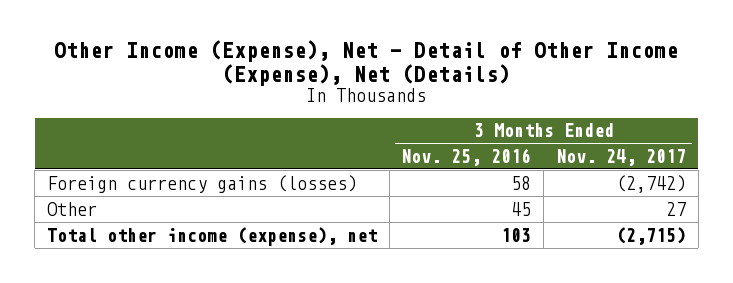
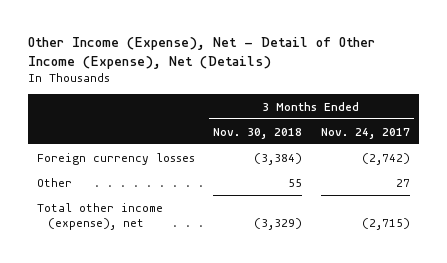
- | 3 Months Ended Nov. 25, 2016 | 3 Months Ended Nov. 24, 2017
+ | 3 Months Ended Nov. 30, 2018 | 3 Months Ended Nov. 24, 2017
- Foreign currency gains (losses) | 58 | (2,742)
+ Foreign currency losses | (3,384) | (2,742)

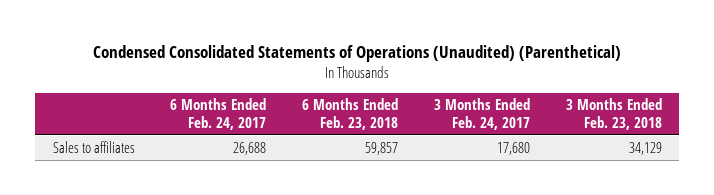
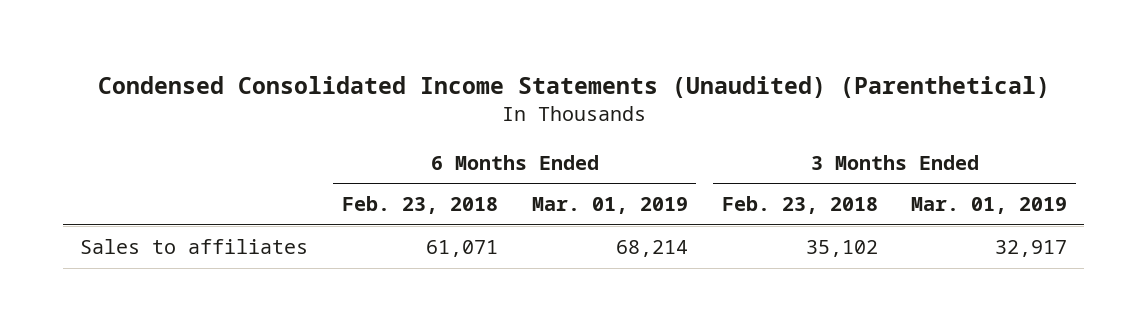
- Condensed Consolidated Statements of Operations (Unaudited) (Parenthetical)
+ Condensed Consolidated Income Statements (Unaudited) (Parenthetical)
- | 6 Months Ended Feb. 24, 2017 | 6 Months Ended Feb. 23, 2018 | 3 Months Ended Feb. 24, 2017 | 3 Months Ended Feb. 23, 2018
+ | 6 Months Ended Feb. 23, 2018 | 6 Months Ended Mar. 01, 2019 | 3 Months Ended Feb. 23, 2018 | 3 Months Ended Mar. 01, 2019
- Sales to affiliates | 26,688 | 59,857 | 17,680 | 34,129
+ Sales to affiliates | 61,071 | 68,214 | 35,102 | 32,917

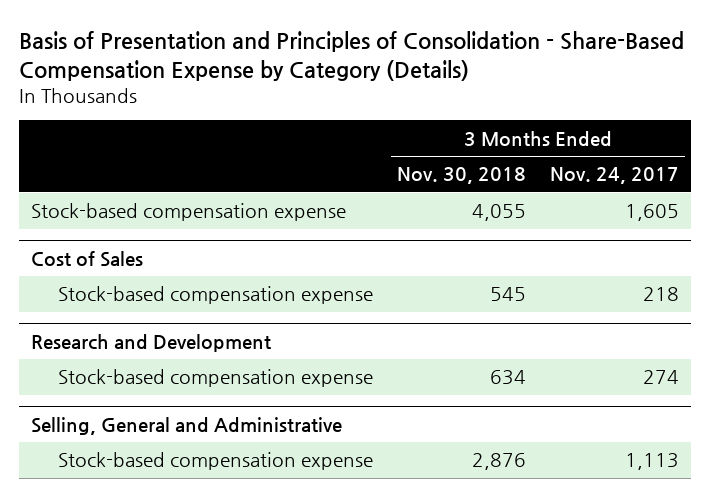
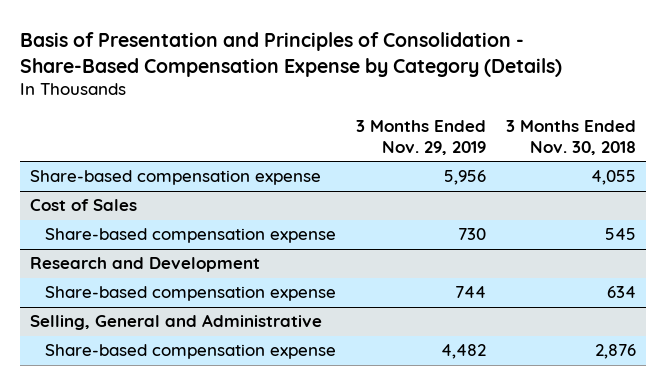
- | 3 Months Ended Nov. 30, 2018 | 3 Months Ended Nov. 24, 2017
+ | 3 Months Ended Nov. 29, 2019 | 3 Months Ended Nov. 30, 2018
- Stock-based compensation expense | 4,055 | 1,605
+ Share-based compensation expense | 5,956 | 4,055
@ Cost of Sales
- Stock-based compensation expense | 545 | 218
+ Share-based compensation expense | 730 | 545
@ Research and Development
- Stock-based compensation expense | 634 | 274
+ Share-based compensation expense | 744 | 634
@ Selling, General and Administrative
- Stock-based compensation expense | 2,876 | 1,113
+ Share-based compensation expense | 4,482 | 2,876

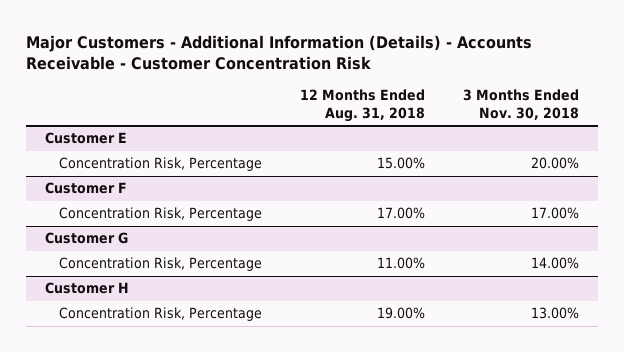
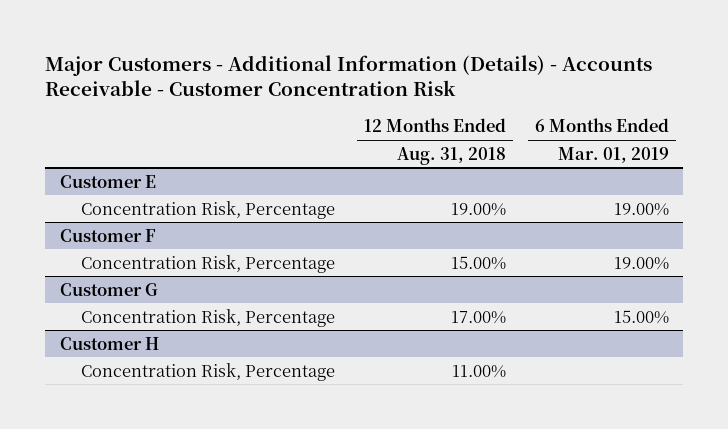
- | 12 Months Ended Aug. 31, 2018 | 3 Months Ended Nov. 30, 2018
+ | 12 Months Ended Aug. 31, 2018 | 6 Months Ended Mar. 01, 2019
@ Customer E
- Concentration Risk, Percentage | 15.00% | 20.00%
+ Concentration Risk, Percentage | 19.00% | 19.00%
@ Customer F
- Concentration Risk, Percentage | 17.00% | 17.00%
+ Concentration Risk, Percentage | 15.00% | 19.00%
@ Customer G
- Concentration Risk, Percentage | 11.00% | 14.00%
+ Concentration Risk, Percentage | 17.00% | 15.00%
@ Customer H
- Concentration Risk, Percentage | 19.00% | 13.00%
+ Concentration Risk, Percentage | 11.00% |

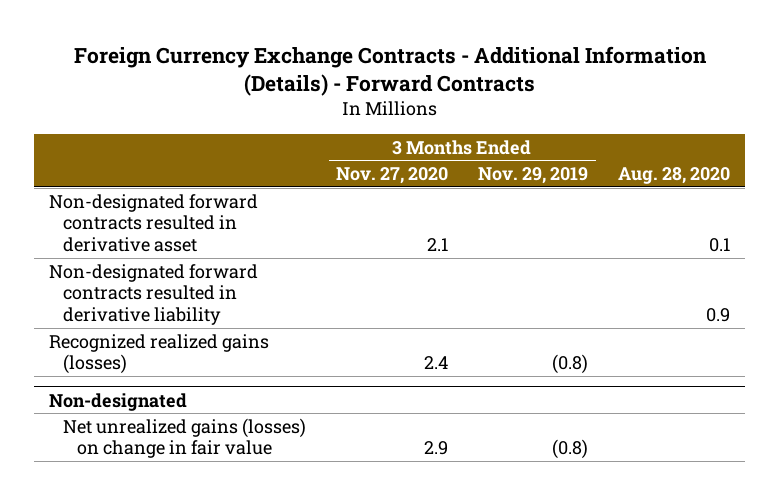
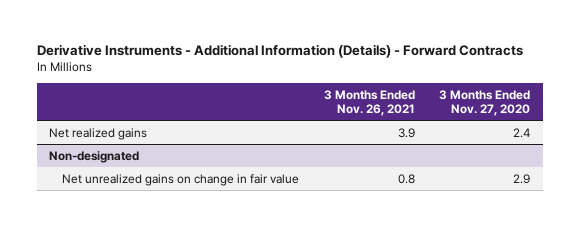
- Foreign Currency Exchange Contracts - Additional Information (Details) - Forward Contracts
+ Derivative Instruments - Additional Information (Details) - Forward Contracts
- | 3 Months Ended Nov. 27, 2020 | 3 Months Ended Nov. 29, 2019 | Aug. 28, 2020
+ | 3 Months Ended Nov. 26, 2021 | 3 Months Ended Nov. 27, 2020
- Non-designated forward contracts resulted in derivative asset | 2.1 | | 0.1
- Non-designated forward contracts resulted in derivative liability | | | 0.9
- Recognized realized gains (losses) | 2.4 | (0.8) |
+ Net realized gains | 3.9 | 2.4
@ Non-designated
- Net unrealized gains (losses) on change in fair value | 2.9 | (0.8) |
+ Net unrealized gains on change in fair value | 0.8 | 2.9

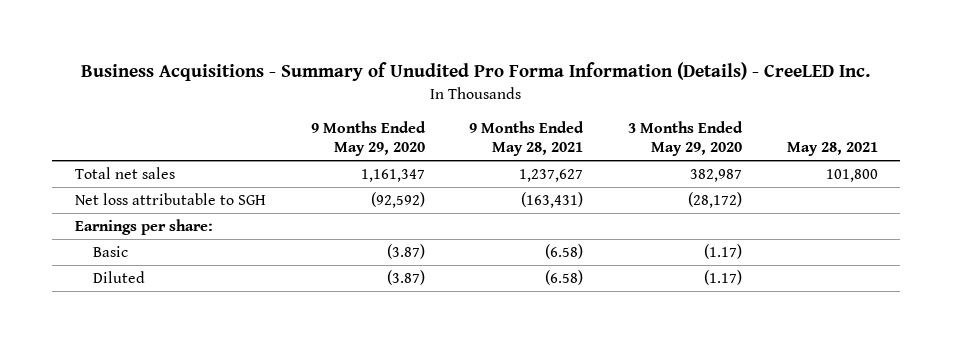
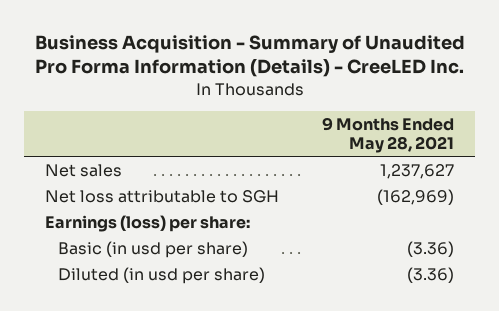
- Business Acquisitions - Summary of Unudited Pro Forma Information (Details) - CreeLED Inc.
+ Business Acquisition - Summary of Unaudited Pro Forma Information (Details) - CreeLED Inc.
- | 9 Months Ended May 29, 2020 | 9 Months Ended May 28, 2021 | 3 Months Ended May 29, 2020 | May 28, 2021
+ | 9 Months Ended May 28, 2021
- Total net sales | 1,161,347 | 1,237,627 | 382,987 | 101,800
- Net loss attributable to SGH | (92,592) | (163,431) | (28,172) |
- Earnings per share:
- Basic | (3.87) | (6.58) | (1.17) |
- Diluted | (3.87) | (6.58) | (1.17) |
+ Net sales | 1,237,627
+ Net loss attributable to SGH | (162,969)
+ Earnings (loss) per share:
+ Basic (in usd per share) | (3.36)
+ Diluted (in usd per share) | (3.36)

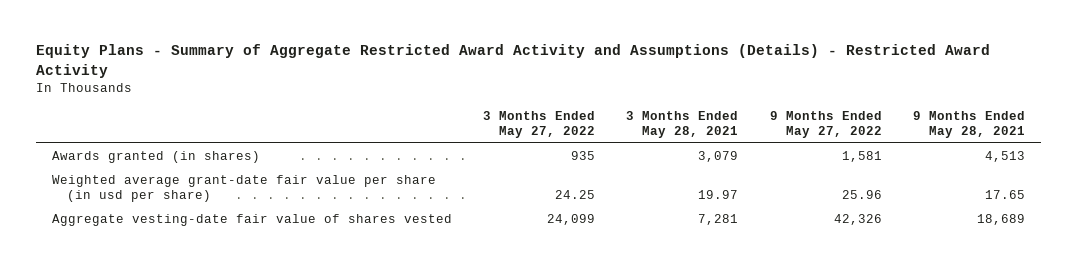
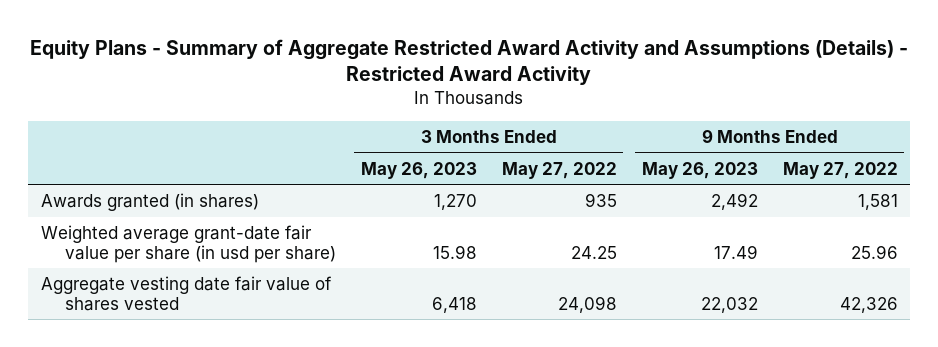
- | 3 Months Ended May 27, 2022 | 3 Months Ended May 28, 2021 | 9 Months Ended May 27, 2022 | 9 Months Ended May 28, 2021
+ | 3 Months Ended May 26, 2023 | 3 Months Ended May 27, 2022 | 9 Months Ended May 26, 2023 | 9 Months Ended May 27, 2022
- Aggregate vesting-date fair value of shares vested | 24,099 | 7,281 | 42,326 | 18,689
+ Aggregate vesting date fair value of shares vested | 6,418 | 24,098 | 22,032 | 42,326

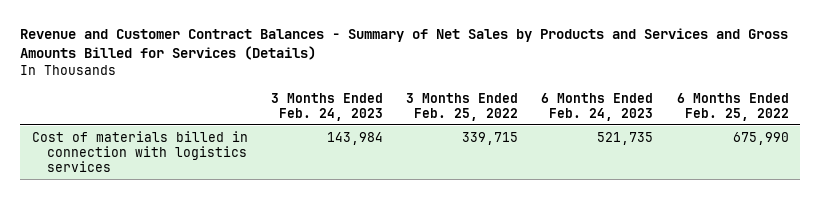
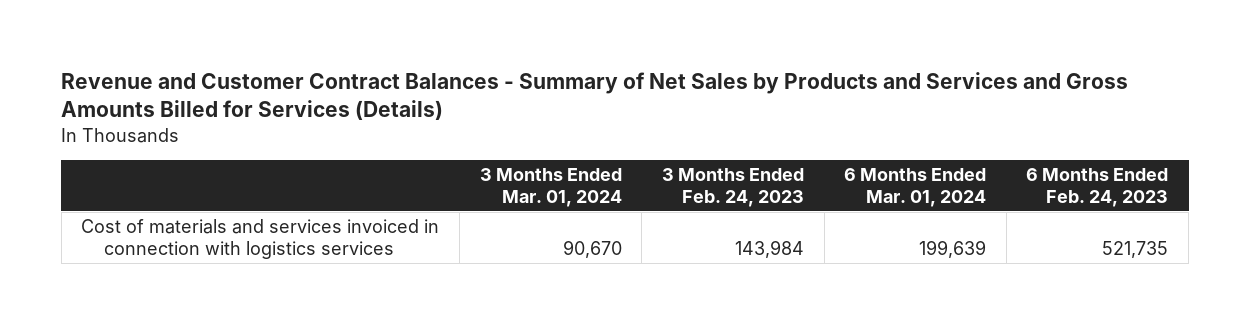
- | 3 Months Ended Feb. 24, 2023 | 3 Months Ended Feb. 25, 2022 | 6 Months Ended Feb. 24, 2023 | 6 Months Ended Feb. 25, 2022
+ | 3 Months Ended Mar. 01, 2024 | 3 Months Ended Feb. 24, 2023 | 6 Months Ended Mar. 01, 2024 | 6 Months Ended Feb. 24, 2023
- Cost of materials billed in connection with logistics services | 143,984 | 339,715 | 521,735 | 675,990
+ Cost of materials and services invoiced in connection with logistics services | 90,670 | 143,984 | 199,639 | 521,735

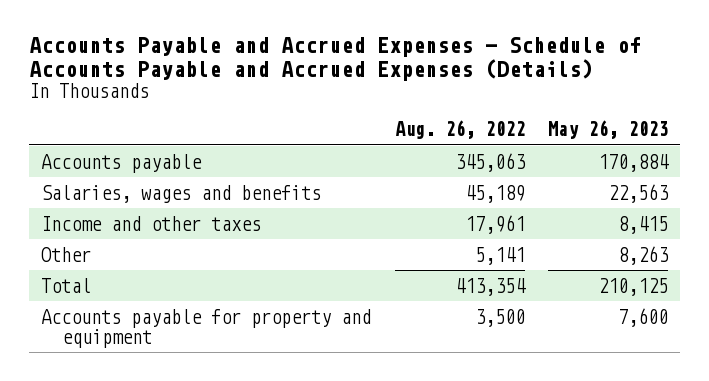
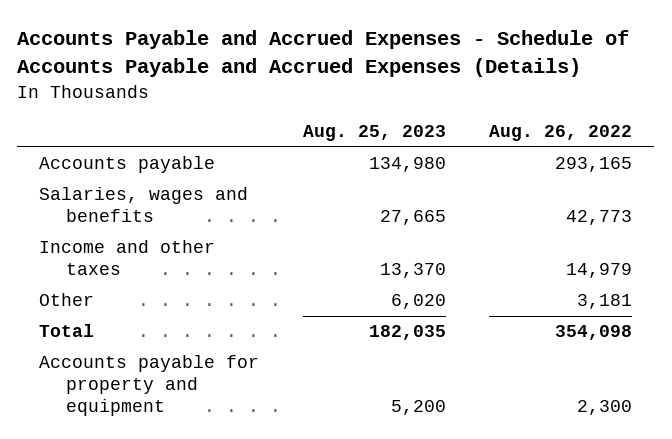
- | Aug. 26, 2022 | May 26, 2023
+ | Aug. 25, 2023 | Aug. 26, 2022
- Accounts payable | 345,063 | 170,884
- Salaries, wages and benefits | 45,189 | 22,563
- Income and other taxes | 17,961 | 8,415
- Other | 5,141 | 8,263
- Total | 413,354 | 210,125
- Accounts payable for property and equipment | 3,500 | 7,600
+ Accounts payable | 134,980 | 293,165
+ Salaries, wages and benefits | 27,665 | 42,773
+ Income and other taxes | 13,370 | 14,979
+ Other | 6,020 | 3,181
+ Total | 182,035 | 354,098
+ Accounts payable for property and equipment | 5,200 | 2,300

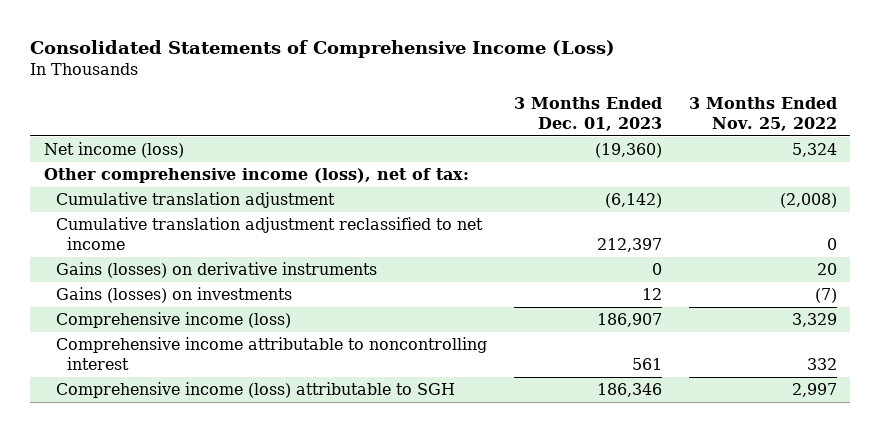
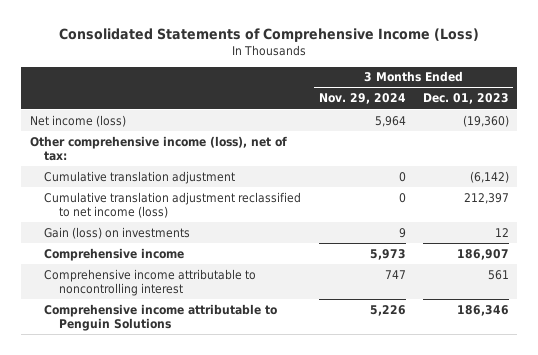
- | 3 Months Ended Dec. 01, 2023 | 3 Months Ended Nov. 25, 2022
+ | 3 Months Ended Nov. 29, 2024 | 3 Months Ended Dec. 01, 2023
- Cumulative translation adjustment reclassified to net income | 212,397 | 0
- Gains (losses) on derivative instruments | 0 | 20
- Gains (losses) on investments | 12 | (7)
- Comprehensive income (loss) | 186,907 | 3,329
+ Cumulative translation adjustment reclassified to net income (loss) | 0 | 212,397
+ Gain (loss) on investments | 9 | 12
+ Comprehensive income | 5,973 | 186,907
- Comprehensive income (loss) attributable to SGH | 186,346 | 2,997
+ Comprehensive income attributable to Penguin Solutions | 5,226 | 186,346

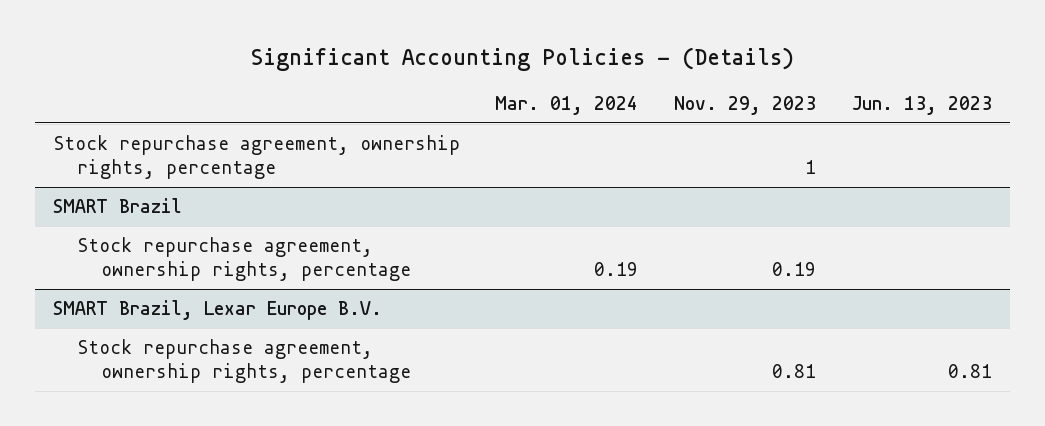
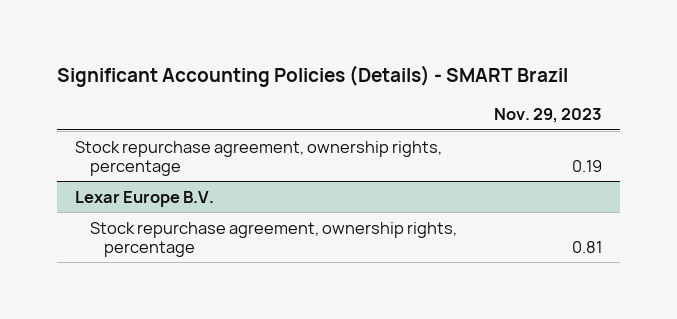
- Significant Accounting Policies - (Details)
+ Significant Accounting Policies (Details) - SMART Brazil
- | Mar. 01, 2024 | Nov. 29, 2023 | Jun. 13, 2023
+ | Nov. 29, 2023
- Stock repurchase agreement, ownership rights, percentage | | 1 |
- SMART Brazil
- SMART Brazil, Lexar Europe B.V.
+ Lexar Europe B.V.

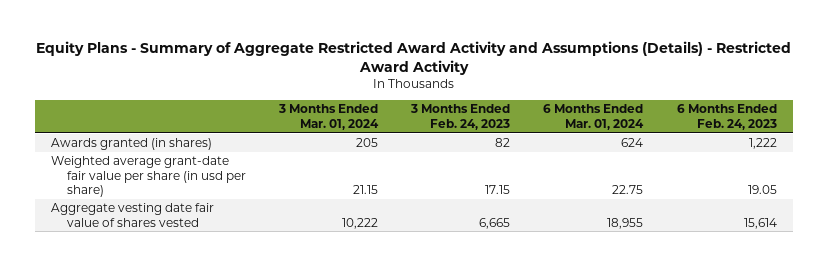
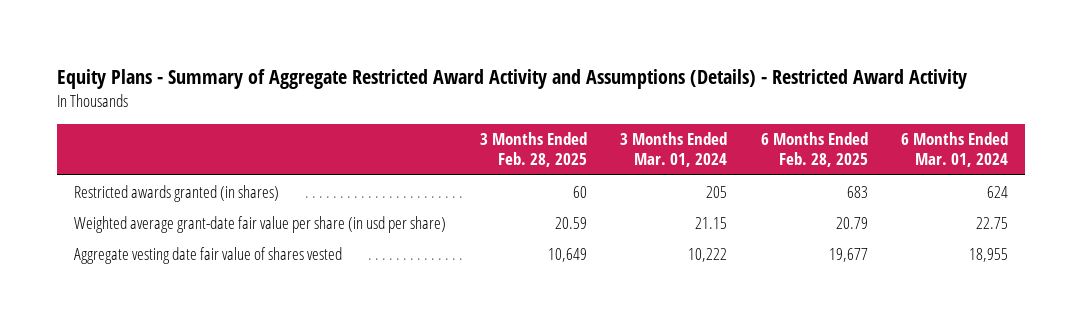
- | 3 Months Ended Mar. 01, 2024 | 3 Months Ended Feb. 24, 2023 | 6 Months Ended Mar. 01, 2024 | 6 Months Ended Feb. 24, 2023
+ | 3 Months Ended Feb. 28, 2025 | 3 Months Ended Mar. 01, 2024 | 6 Months Ended Feb. 28, 2025 | 6 Months Ended Mar. 01, 2024
- Awards granted (in shares) | 205 | 82 | 624 | 1,222
+ Restricted awards granted (in shares) | 60 | 205 | 683 | 624

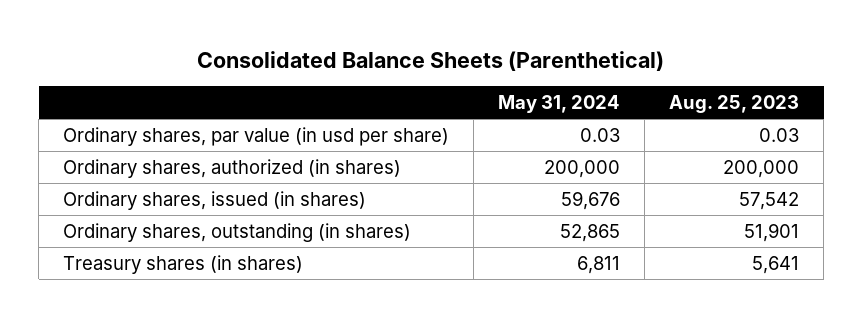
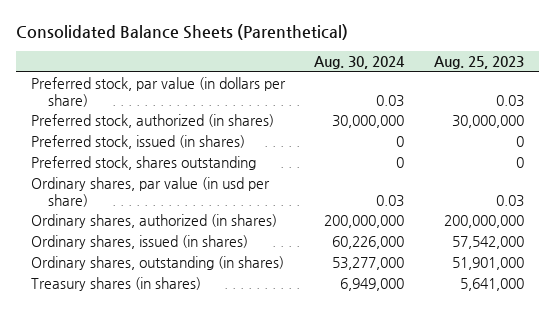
- | May 31, 2024 | Aug. 25, 2023
+ | Aug. 30, 2024 | Aug. 25, 2023
+ Preferred stock, par value (in dollars per share) | 0.03 | 0.03
+ Preferred stock, authorized (in shares) | 30,000,000 | 30,000,000
+ Preferred stock, issued (in shares) | 0 | 0
+ Preferred stock, shares outstanding | 0 | 0
- Ordinary shares, authorized (in shares) | 200,000 | 200,000
- Ordinary shares, issued (in shares) | 59,676 | 57,542
- Ordinary shares, outstanding (in shares) | 52,865 | 51,901
- Treasury shares (in shares) | 6,811 | 5,641
+ Ordinary shares, authorized (in shares) | 200,000,000 | 200,000,000
+ Ordinary shares, issued (in shares) | 60,226,000 | 57,542,000
+ Ordinary shares, outstanding (in shares) | 53,277,000 | 51,901,000
+ Treasury shares (in shares) | 6,949,000 | 5,641,000

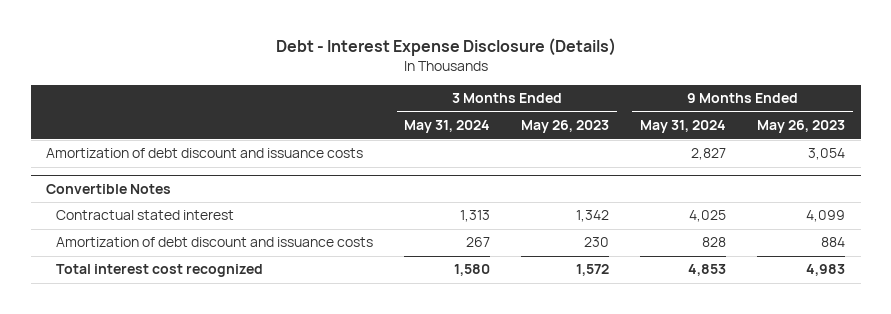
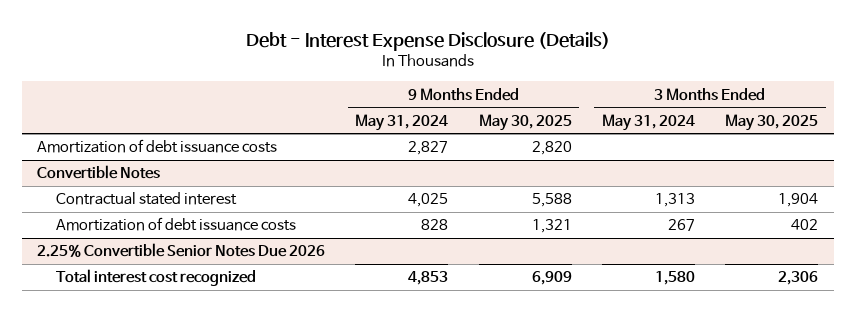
- | 3 Months Ended May 31, 2024 | 3 Months Ended May 26, 2023 | 9 Months Ended May 31, 2024 | 9 Months Ended May 26, 2023
+ | 9 Months Ended May 31, 2024 | 9 Months Ended May 30, 2025 | 3 Months Ended May 31, 2024 | 3 Months Ended May 30, 2025
- Amortization of debt discount and issuance costs | | | 2,827 | 3,054
+ Amortization of debt issuance costs | 2,827 | 2,820 | |
@ Convertible Notes
- Amortization of debt discount and issuance costs | 267 | 230 | 828 | 884
+ Amortization of debt issuance costs | 828 | 1,321 | 267 | 402
+ 2.25% Convertible Senior Notes Due 2026

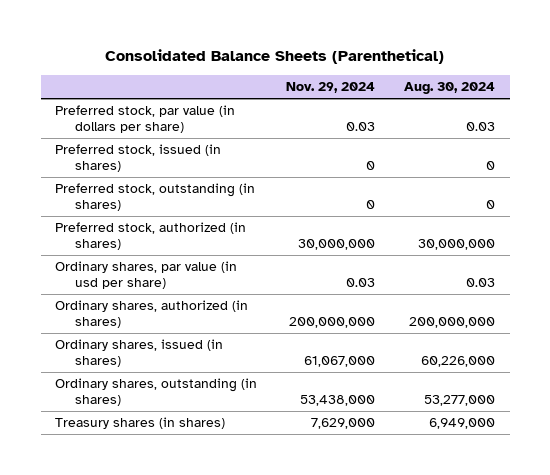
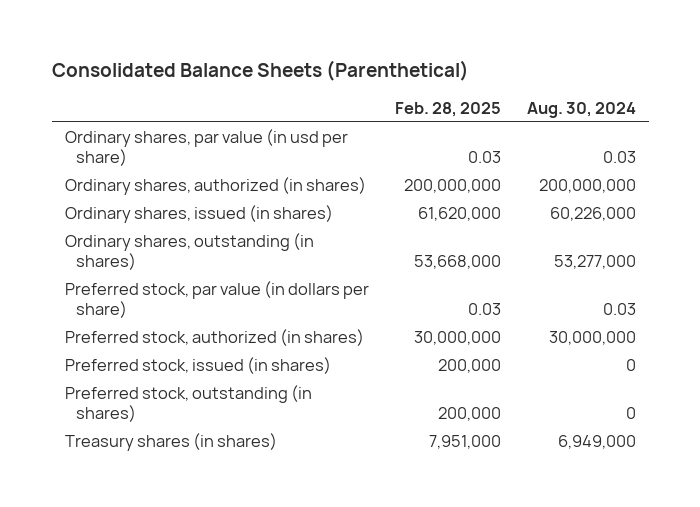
- | Nov. 29, 2024 | Aug. 30, 2024
+ | Feb. 28, 2025 | Aug. 30, 2024
moved down: Preferred stock, par value (in dollars per share) | 0.03 | 0.03
moved down: Preferred stock, authorized (in shares) | 30,000,000 | 30,000,000
moved down: Preferred stock, issued (in shares) | 200,000 | 0
moved down: Preferred stock, outstanding (in shares) | 200,000 | 0

